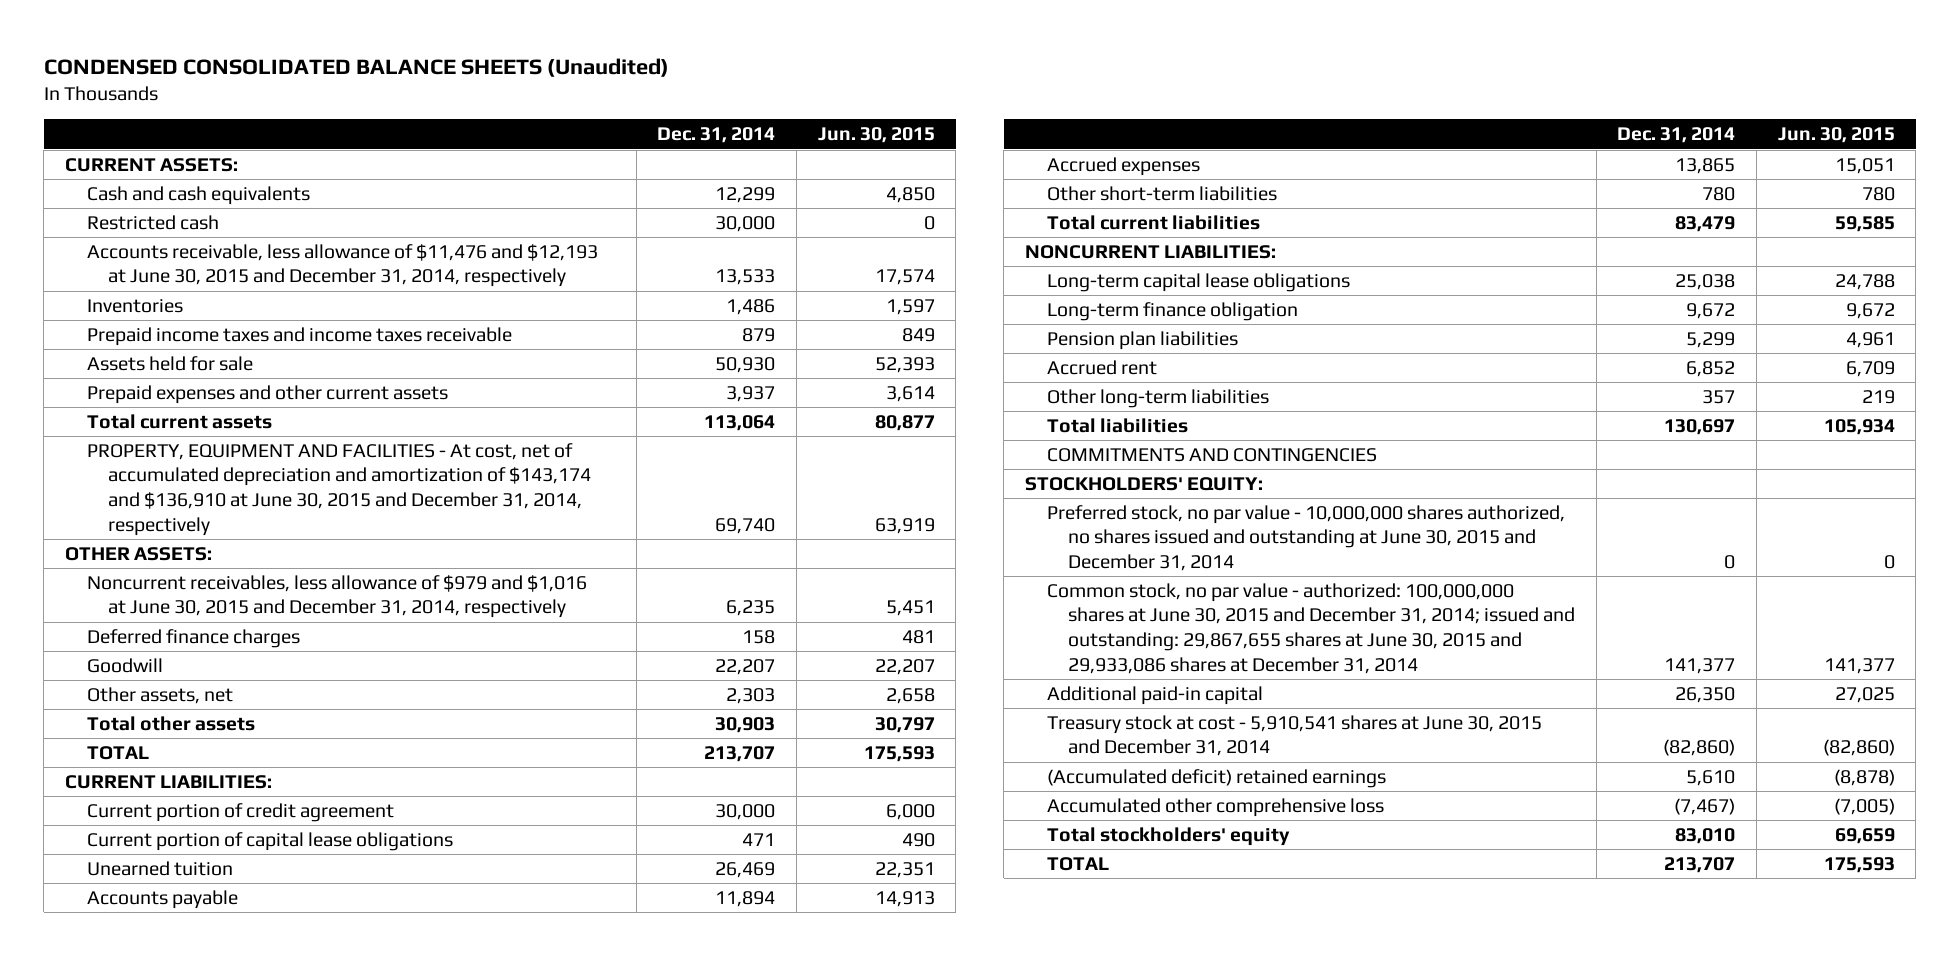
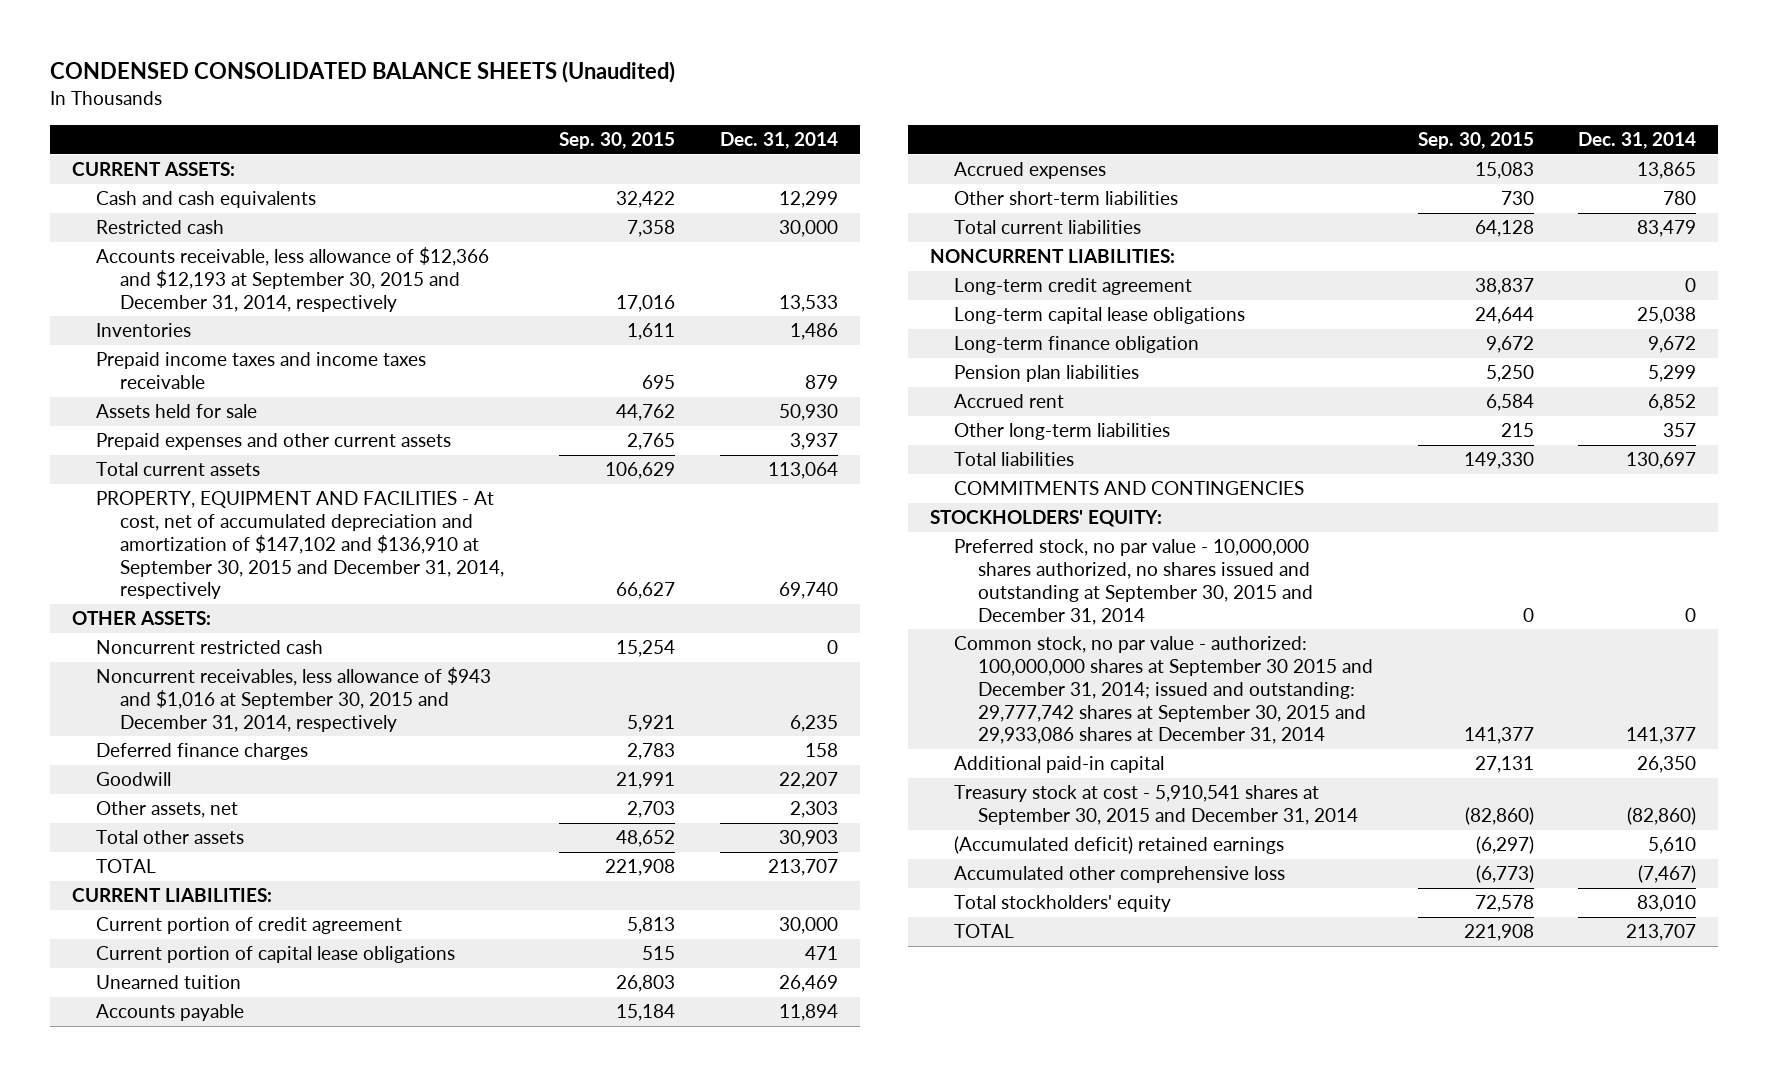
- | Dec. 31, 2014 | Jun. 30, 2015
+ | Sep. 30, 2015 | Dec. 31, 2014
- Accounts receivable, less allowance of $11,476 and $12,193 at June 30, 2015 and December 31, 2014, respectively | 13,533 | 17,574
+ Accounts receivable, less allowance of $12,366 and $12,193 at September 30, 2015 and December 31, 2014, respectively | 17,016 | 13,533
- PROPERTY, EQUIPMENT AND FACILITIES - At cost, net of accumulated depreciation and amortization of $143,174 and $136,910 at June 30, 2015 and December 31, 2014, respectively | 69,740 | 63,919
+ PROPERTY, EQUIPMENT AND FACILITIES - At cost, net of accumulated depreciation and amortization of $147,102 and $136,910 at September 30, 2015 and December 31, 2014, respectively | 66,627 | 69,740
- Noncurrent receivables, less allowance of $979 and $1,016 at June 30, 2015 and December 31, 2014, respectively | 6,235 | 5,451
+ Noncurrent restricted cash | 15,254 | 0
+ Noncurrent receivables, less allowance of $943 and $1,016 at September 30, 2015 and December 31, 2014, respectively | 5,921 | 6,235
+ Long-term credit agreement | 38,837 | 0
- Preferred stock, no par value - 10,000,000 shares authorized, no shares issued and outstanding at June 30, 2015 and December 31, 2014 | 0 | 0
- Common stock, no par value - authorized: 100,000,000 shares at June 30, 2015 and December 31, 2014; issued and outstanding: 29,867,655 shares at June 30, 2015 and 29,933,086 shares at December 31, 2014 | 141,377 | 141,377
+ Preferred stock, no par value - 10,000,000 shares authorized, no shares issued and outstanding at September 30, 2015 and December 31, 2014 | 0 | 0
+ Common stock, no par value - authorized: 100,000,000 shares at September 30 2015 and December 31, 2014; issued and outstanding: 29,777,742 shares at September 30, 2015 and 29,933,086 shares at December 31, 2014 | 141,377 | 141,377
- Treasury stock at cost - 5,910,541 shares at June 30, 2015 and December 31, 2014 | (82,860) | (82,860)
+ Treasury stock at cost - 5,910,541 shares at September 30, 2015 and December 31, 2014 | (82,860) | (82,860)

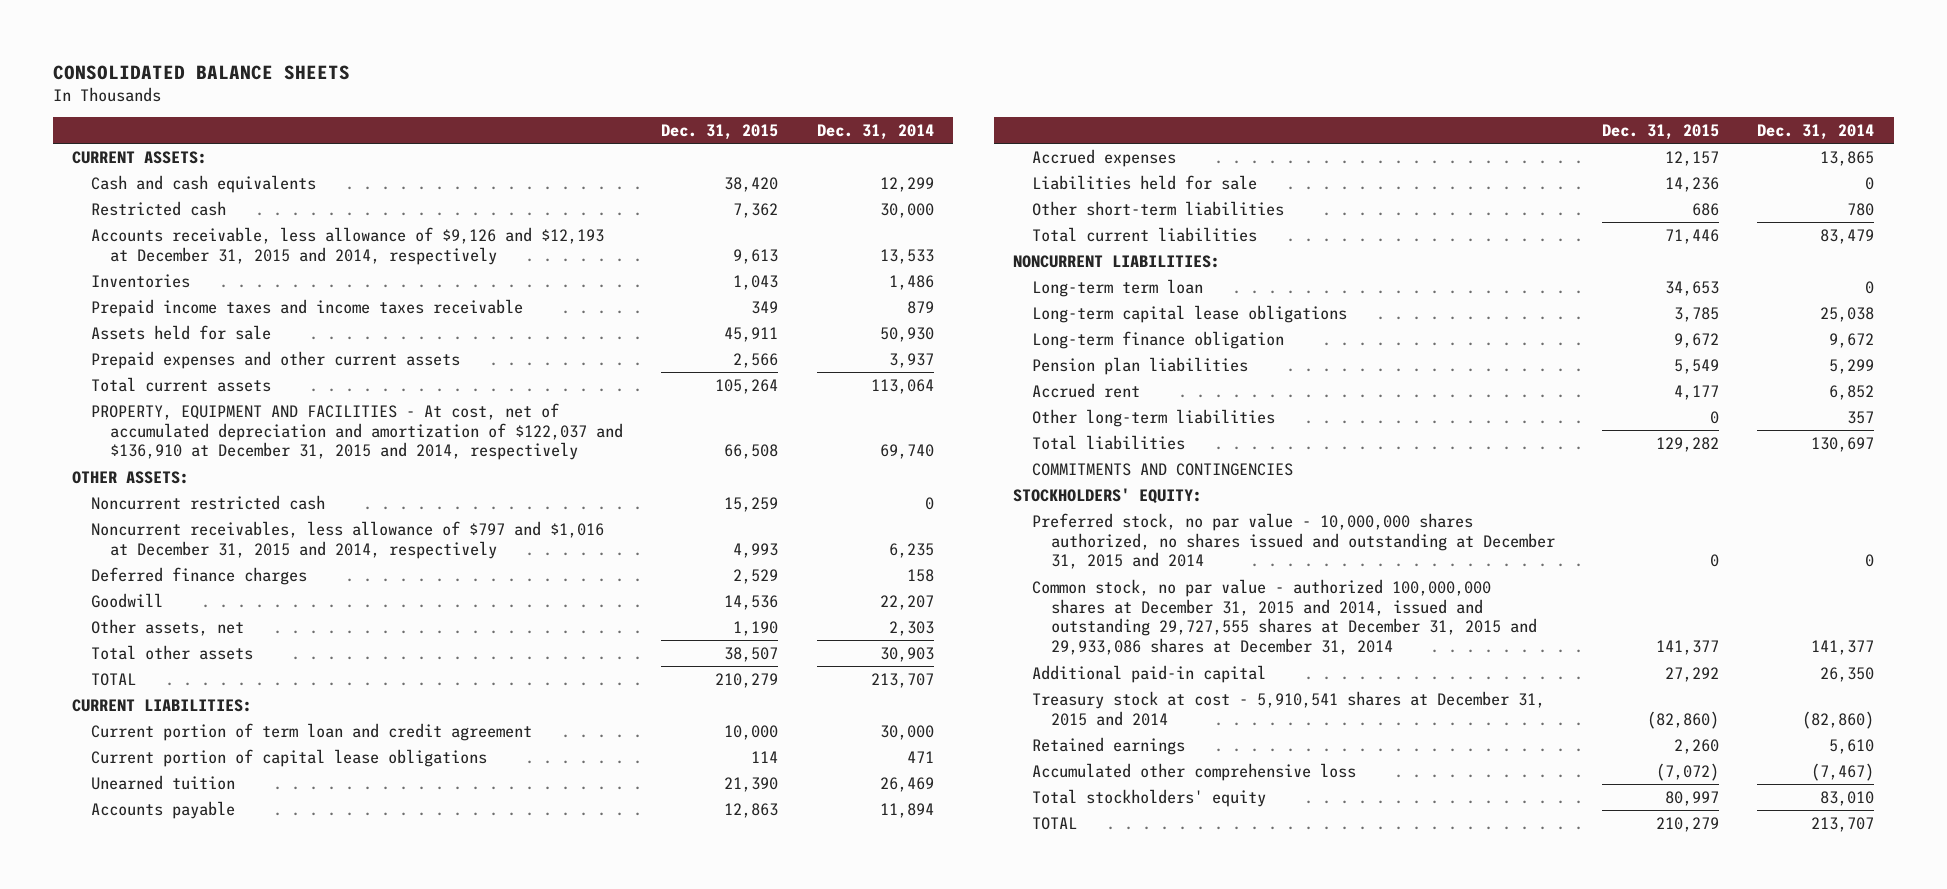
- CONDENSED CONSOLIDATED BALANCE SHEETS (Unaudited)
+ CONSOLIDATED BALANCE SHEETS
- | Sep. 30, 2015 | Dec. 31, 2014
+ | Dec. 31, 2015 | Dec. 31, 2014
- Accounts receivable, less allowance of $12,366 and $12,193 at September 30, 2015 and December 31, 2014, respectively | 17,016 | 13,533
+ Accounts receivable, less allowance of $9,126 and $12,193 at December 31, 2015 and 2014, respectively | 9,613 | 13,533
- PROPERTY, EQUIPMENT AND FACILITIES - At cost, net of accumulated depreciation and amortization of $147,102 and $136,910 at September 30, 2015 and December 31, 2014, respectively | 66,627 | 69,740
+ PROPERTY, EQUIPMENT AND FACILITIES - At cost, net of accumulated depreciation and amortization of $122,037 and $136,910 at December 31, 2015 and 2014, respectively | 66,508 | 69,740
- Noncurrent receivables, less allowance of $943 and $1,016 at September 30, 2015 and December 31, 2014, respectively | 5,921 | 6,235
+ Noncurrent receivables, less allowance of $797 and $1,016 at December 31, 2015 and 2014, respectively | 4,993 | 6,235
- Current portion of credit agreement | 5,813 | 30,000
+ Current portion of term loan and credit agreement | 10,000 | 30,000
+ Liabilities held for sale | 14,236 | 0
- Long-term credit agreement | 38,837 | 0
+ Long-term term loan | 34,653 | 0
- Preferred stock, no par value - 10,000,000 shares authorized, no shares issued and outstanding at September 30, 2015 and December 31, 2014 | 0 | 0
- Common stock, no par value - authorized: 100,000,000 shares at September 30 2015 and December 31, 2014; issued and outstanding: 29,777,742 shares at September 30, 2015 and 29,933,086 shares at December 31, 2014 | 141,377 | 141,377
+ Preferred stock, no par value - 10,000,000 shares authorized, no shares issued and outstanding at December 31, 2015 and 2014 | 0 | 0
+ Common stock, no par value - authorized 100,000,000 shares at December 31, 2015 and 2014, issued and outstanding 29,727,555 shares at December 31, 2015 and 29,933,086 shares at December 31, 2014 | 141,377 | 141,377
- Treasury stock at cost - 5,910,541 shares at September 30, 2015 and December 31, 2014 | (82,860) | (82,860)
- (Accumulated deficit) retained earnings | (6,297) | 5,610
+ Treasury stock at cost - 5,910,541 shares at December 31, 2015 and 2014 | (82,860) | (82,860)
+ Retained earnings | 2,260 | 5,610

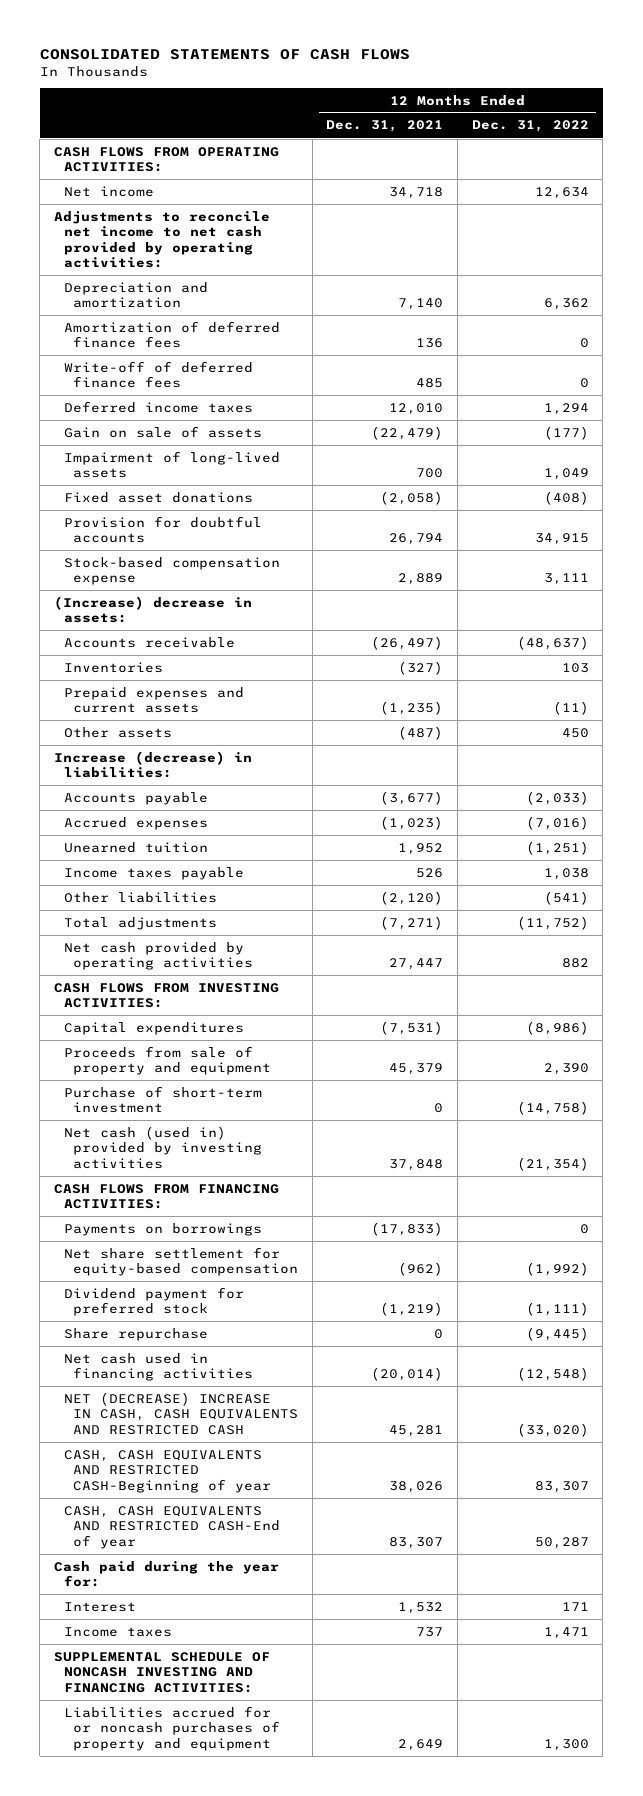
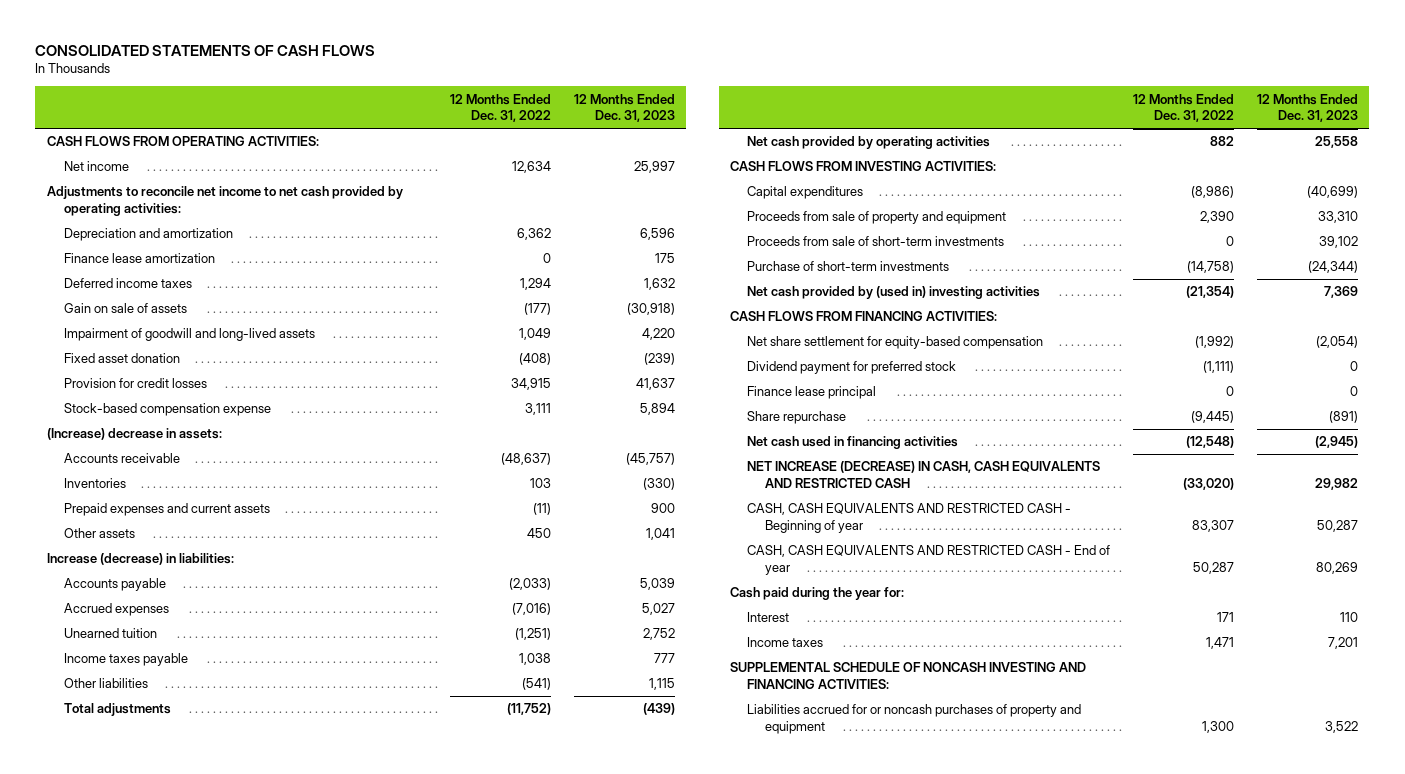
- | 12 Months Ended Dec. 31, 2021 | 12 Months Ended Dec. 31, 2022
+ | 12 Months Ended Dec. 31, 2022 | 12 Months Ended Dec. 31, 2023
- Amortization of deferred finance fees | 136 | 0
- Write-off of deferred finance fees | 485 | 0
+ Finance lease amortization | 0 | 175
- Impairment of long-lived assets | 700 | 1,049
- Fixed asset donations | (2,058) | (408)
- Provision for doubtful accounts | 26,794 | 34,915
+ Impairment of goodwill and long-lived assets | 1,049 | 4,220
+ Fixed asset donation | (408) | (239)
+ Provision for credit losses | 34,915 | 41,637
- Purchase of short-term investment | 0 | (14,758)
- Net cash (used in) provided by investing activities | 37,848 | (21,354)
+ Proceeds from sale of short-term investments | 0 | 39,102
+ Purchase of short-term investments | (14,758) | (24,344)
+ Net cash provided by (used in) investing activities | (21,354) | 7,369
- Payments on borrowings | (17,833) | 0
+ Finance lease principal | 0 | 0
- NET (DECREASE) INCREASE IN CASH, CASH EQUIVALENTS AND RESTRICTED CASH | 45,281 | (33,020)
- CASH, CASH EQUIVALENTS AND RESTRICTED CASH-Beginning of year | 38,026 | 83,307
- CASH, CASH EQUIVALENTS AND RESTRICTED CASH-End of year | 83,307 | 50,287
+ NET INCREASE (DECREASE) IN CASH, CASH EQUIVALENTS AND RESTRICTED CASH | (33,020) | 29,982
+ CASH, CASH EQUIVALENTS AND RESTRICTED CASH - Beginning of year | 83,307 | 50,287
+ CASH, CASH EQUIVALENTS AND RESTRICTED CASH - End of year | 50,287 | 80,269

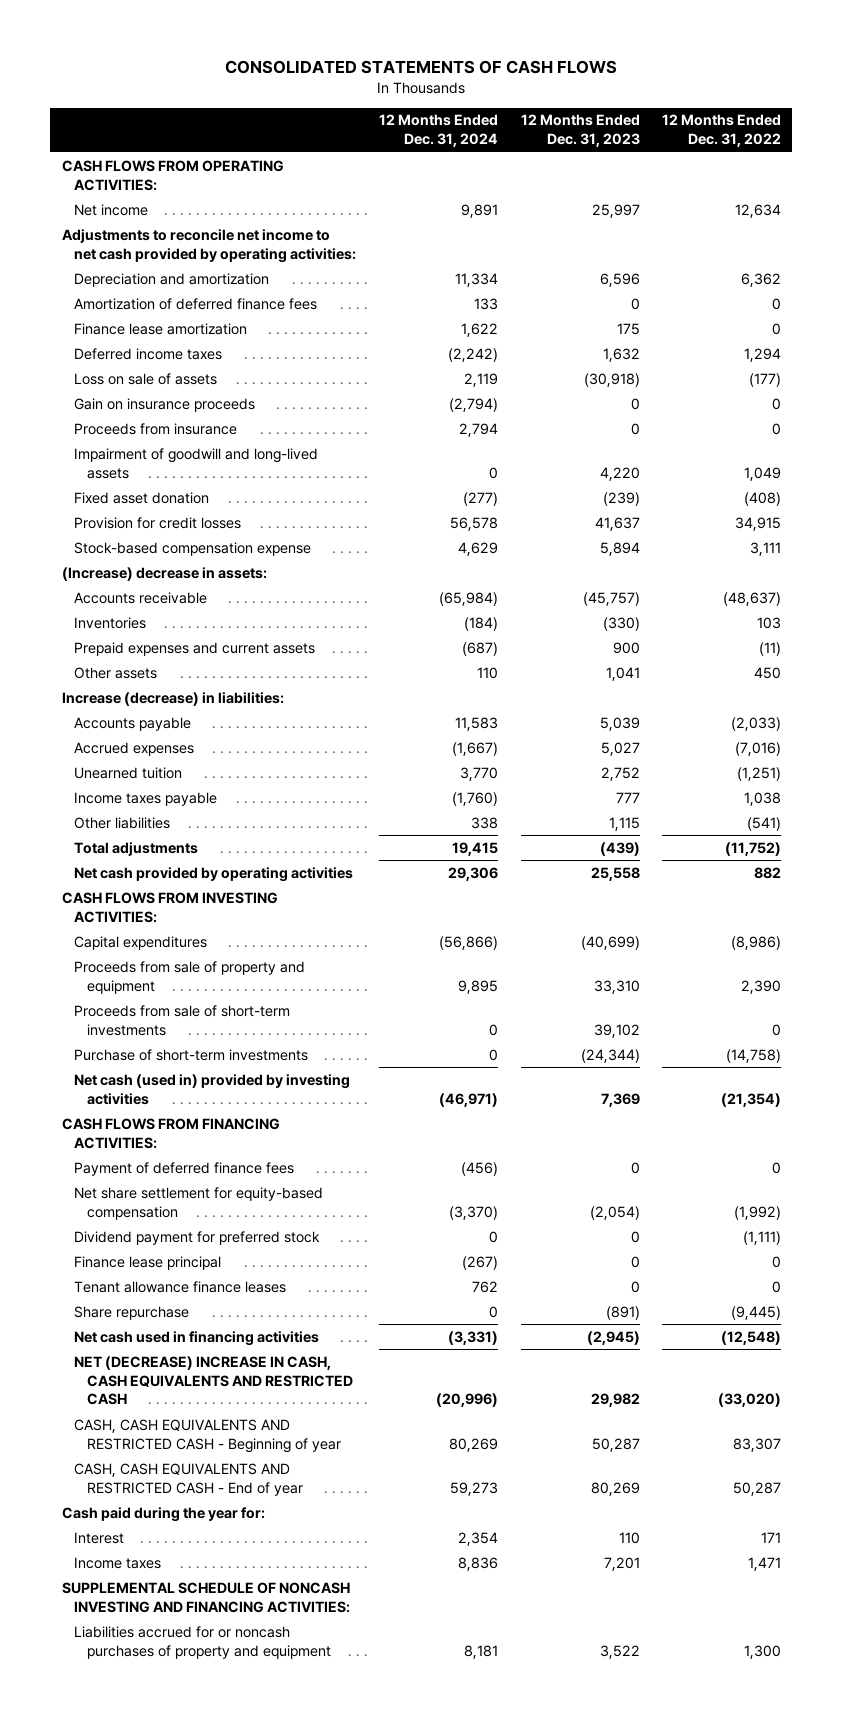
- | 12 Months Ended Dec. 31, 2022 | 12 Months Ended Dec. 31, 2023
+ | 12 Months Ended Dec. 31, 2024 | 12 Months Ended Dec. 31, 2023 | 12 Months Ended Dec. 31, 2022
+ Amortization of deferred finance fees | 133 | 0 | 0
- Gain on sale of assets | (177) | (30,918)
+ Loss on sale of assets | 2,119 | (30,918) | (177)
+ Gain on insurance proceeds | (2,794) | 0 | 0
+ Proceeds from insurance | 2,794 | 0 | 0
- Net cash provided by (used in) investing activities | (21,354) | 7,369
+ Net cash (used in) provided by investing activities | (46,971) | 7,369 | (21,354)
+ Payment of deferred finance fees | (456) | 0 | 0
+ Tenant allowance finance leases | 762 | 0 | 0
- NET INCREASE (DECREASE) IN CASH, CASH EQUIVALENTS AND RESTRICTED CASH | (33,020) | 29,982
+ NET (DECREASE) INCREASE IN CASH, CASH EQUIVALENTS AND RESTRICTED CASH | (20,996) | 29,982 | (33,020)

